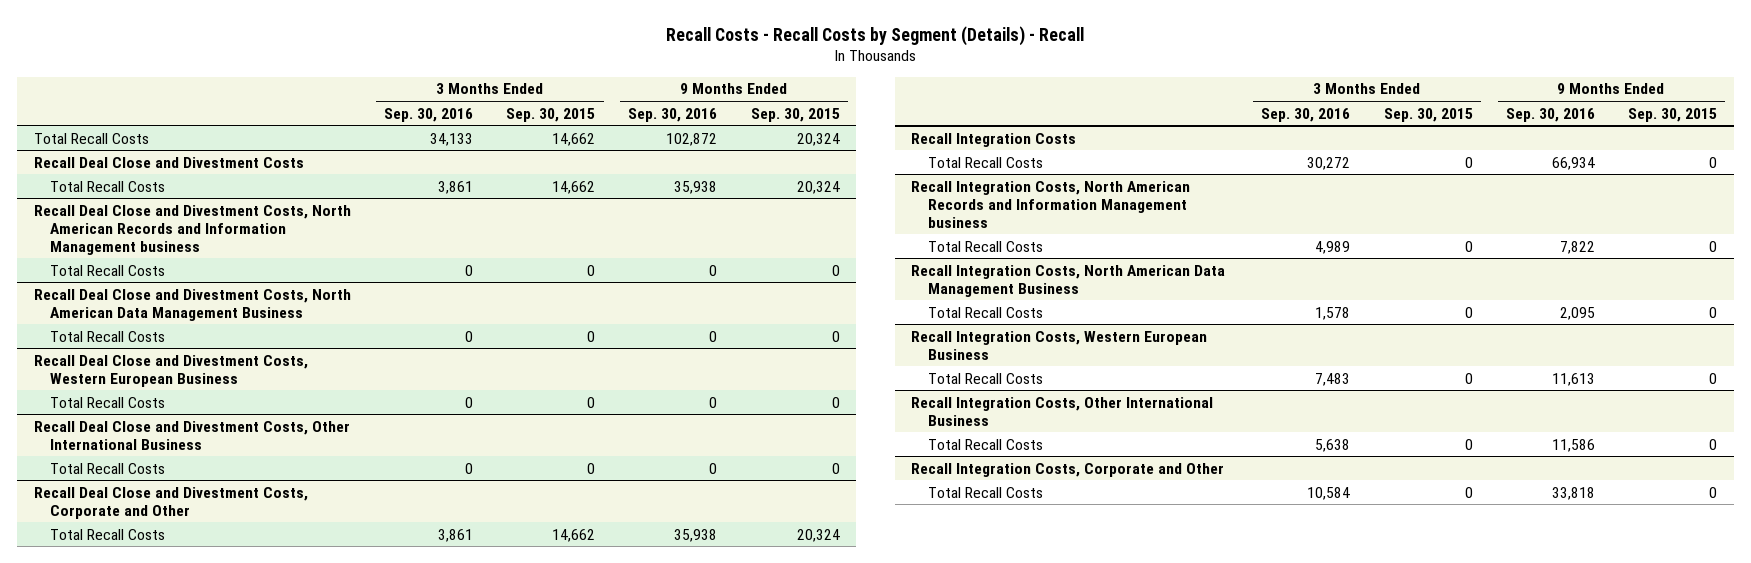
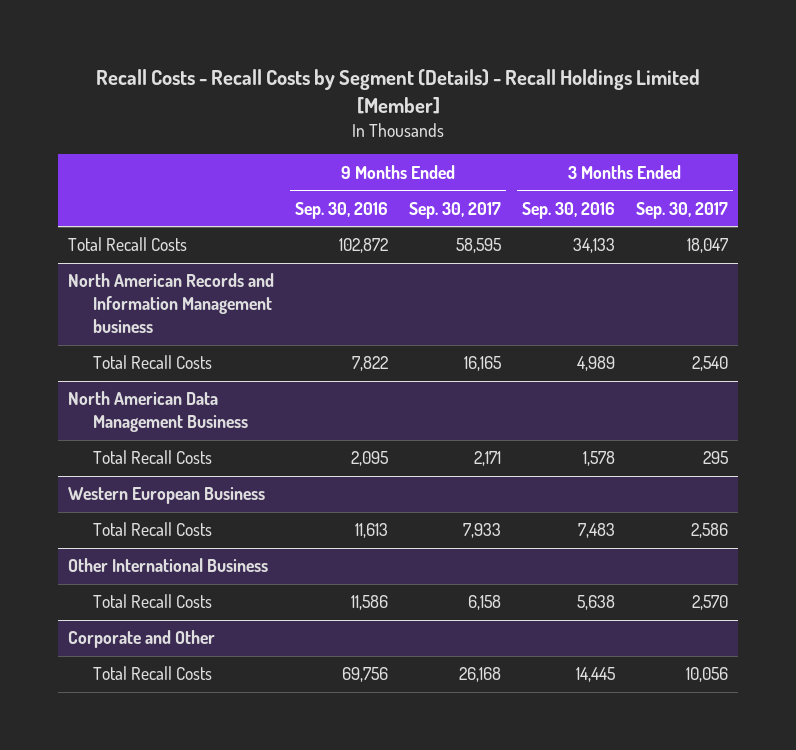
- Recall Costs - Recall Costs by Segment (Details) - Recall
+ Recall Costs - Recall Costs by Segment (Details) - Recall Holdings Limited [Member]
- | 3 Months Ended Sep. 30, 2016 | 3 Months Ended Sep. 30, 2015 | 9 Months Ended Sep. 30, 2016 | 9 Months Ended Sep. 30, 2015
+ | 9 Months Ended Sep. 30, 2016 | 9 Months Ended Sep. 30, 2017 | 3 Months Ended Sep. 30, 2016 | 3 Months Ended Sep. 30, 2017
- Recall Deal Close and Divestment Costs
- Total Recall Costs | 3,861 | 14,662 | 35,938 | 20,324
- Recall Deal Close and Divestment Costs, North American Records and Information Management business
- Total Recall Costs | 0 | 0 | 0 | 0
- Recall Deal Close and Divestment Costs, North American Data Management Business
- Total Recall Costs | 0 | 0 | 0 | 0
- Recall Deal Close and Divestment Costs, Western European Business
- Total Recall Costs | 0 | 0 | 0 | 0
- Recall Deal Close and Divestment Costs, Other International Business
- Total Recall Costs | 0 | 0 | 0 | 0
- Recall Deal Close and Divestment Costs, Corporate and Other
- Total Recall Costs | 3,861 | 14,662 | 35,938 | 20,324
- Recall Integration Costs
- Total Recall Costs | 30,272 | 0 | 66,934 | 0
- Recall Integration Costs, North American Records and Information Management business
+ North American Records and Information Management business
- Recall Integration Costs, North American Data Management Business
+ North American Data Management Business
- Recall Integration Costs, Western European Business
+ Western European Business
- Recall Integration Costs, Other International Business
+ Other International Business
- Recall Integration Costs, Corporate and Other
- Total Recall Costs | 10,584 | 0 | 33,818 | 0
+ Corporate and Other
+ Total Recall Costs | 69,756 | 26,168 | 14,445 | 10,056

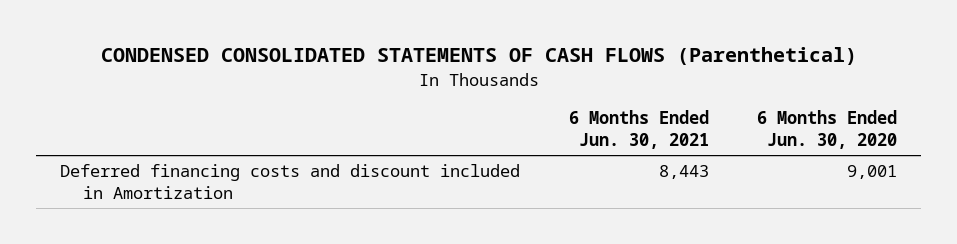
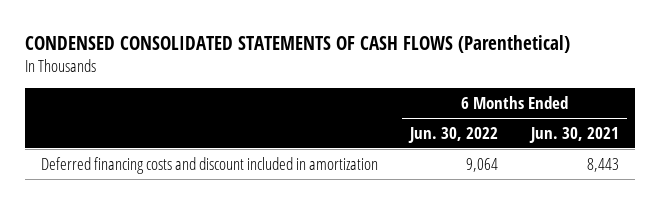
- | 6 Months Ended Jun. 30, 2021 | 6 Months Ended Jun. 30, 2020
+ | 6 Months Ended Jun. 30, 2022 | 6 Months Ended Jun. 30, 2021
- Deferred financing costs and discount included in Amortization | 8,443 | 9,001
+ Deferred financing costs and discount included in amortization | 9,064 | 8,443

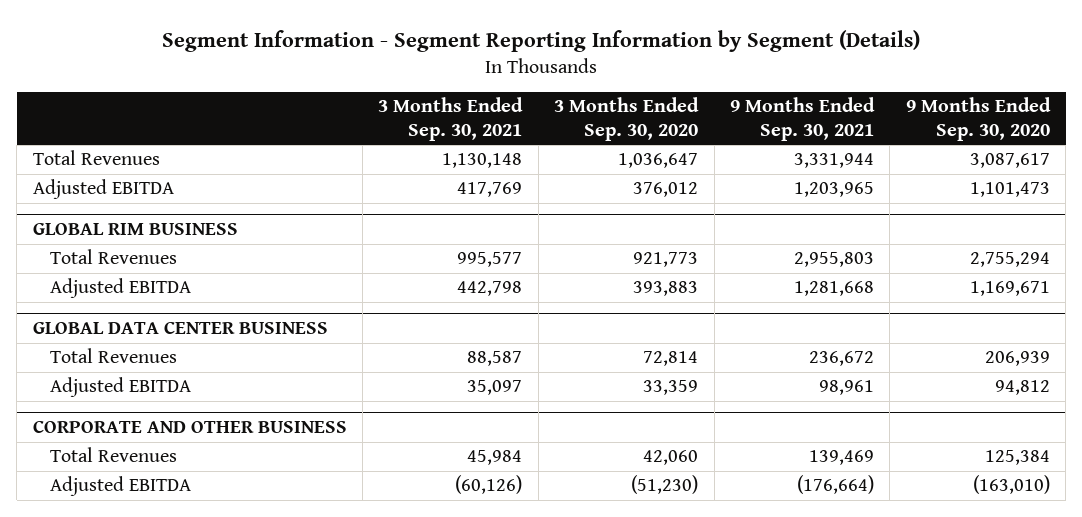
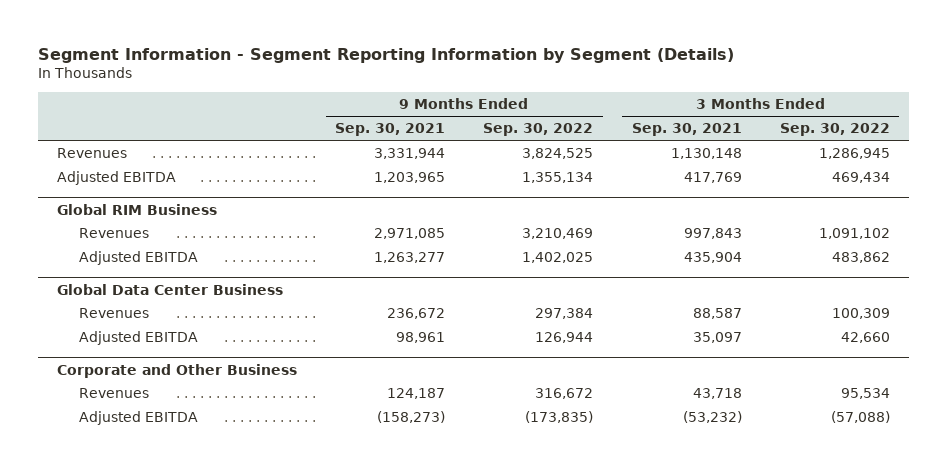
- | 3 Months Ended Sep. 30, 2021 | 3 Months Ended Sep. 30, 2020 | 9 Months Ended Sep. 30, 2021 | 9 Months Ended Sep. 30, 2020
+ | 9 Months Ended Sep. 30, 2021 | 9 Months Ended Sep. 30, 2022 | 3 Months Ended Sep. 30, 2021 | 3 Months Ended Sep. 30, 2022
- Total Revenues | 1,130,148 | 1,036,647 | 3,331,944 | 3,087,617
+ Revenues | 3,331,944 | 3,824,525 | 1,130,148 | 1,286,945
- GLOBAL RIM BUSINESS
- Total Revenues | 995,577 | 921,773 | 2,955,803 | 2,755,294
- Adjusted EBITDA | 442,798 | 393,883 | 1,281,668 | 1,169,671
- GLOBAL DATA CENTER BUSINESS
- Total Revenues | 88,587 | 72,814 | 236,672 | 206,939
+ Global RIM Business
+ Revenues | 2,971,085 | 3,210,469 | 997,843 | 1,091,102
+ Adjusted EBITDA | 1,263,277 | 1,402,025 | 435,904 | 483,862
+ Global Data Center Business
+ Revenues | 236,672 | 297,384 | 88,587 | 100,309
- CORPORATE AND OTHER BUSINESS
- Total Revenues | 45,984 | 42,060 | 139,469 | 125,384
- Adjusted EBITDA | (60,126) | (51,230) | (176,664) | (163,010)
+ Corporate and Other Business
+ Revenues | 124,187 | 316,672 | 43,718 | 95,534
+ Adjusted EBITDA | (158,273) | (173,835) | (53,232) | (57,088)

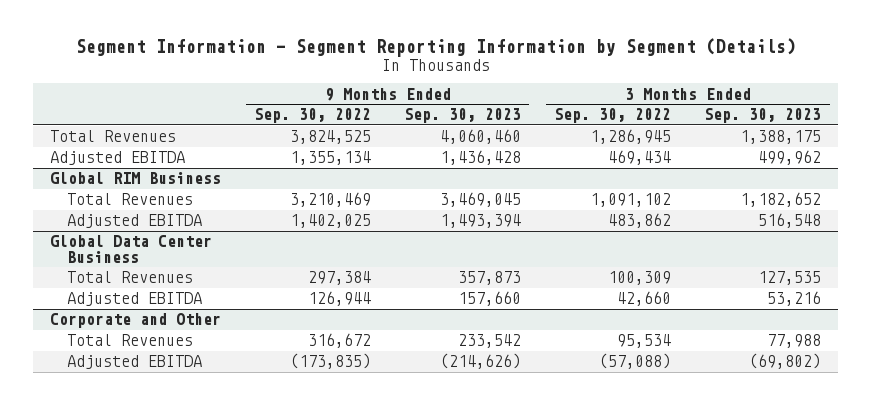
- | 9 Months Ended Sep. 30, 2021 | 9 Months Ended Sep. 30, 2022 | 3 Months Ended Sep. 30, 2021 | 3 Months Ended Sep. 30, 2022
+ | 9 Months Ended Sep. 30, 2022 | 9 Months Ended Sep. 30, 2023 | 3 Months Ended Sep. 30, 2022 | 3 Months Ended Sep. 30, 2023
- Revenues | 3,331,944 | 3,824,525 | 1,130,148 | 1,286,945
+ Total Revenues | 3,824,525 | 4,060,460 | 1,286,945 | 1,388,175
@ Global RIM Business
- Revenues | 2,971,085 | 3,210,469 | 997,843 | 1,091,102
+ Total Revenues | 3,210,469 | 3,469,045 | 1,091,102 | 1,182,652
@ Global Data Center Business
- Revenues | 236,672 | 297,384 | 88,587 | 100,309
+ Total Revenues | 297,384 | 357,873 | 100,309 | 127,535
- Corporate and Other Business
- Revenues | 124,187 | 316,672 | 43,718 | 95,534
+ Corporate and Other
+ Total Revenues | 316,672 | 233,542 | 95,534 | 77,988

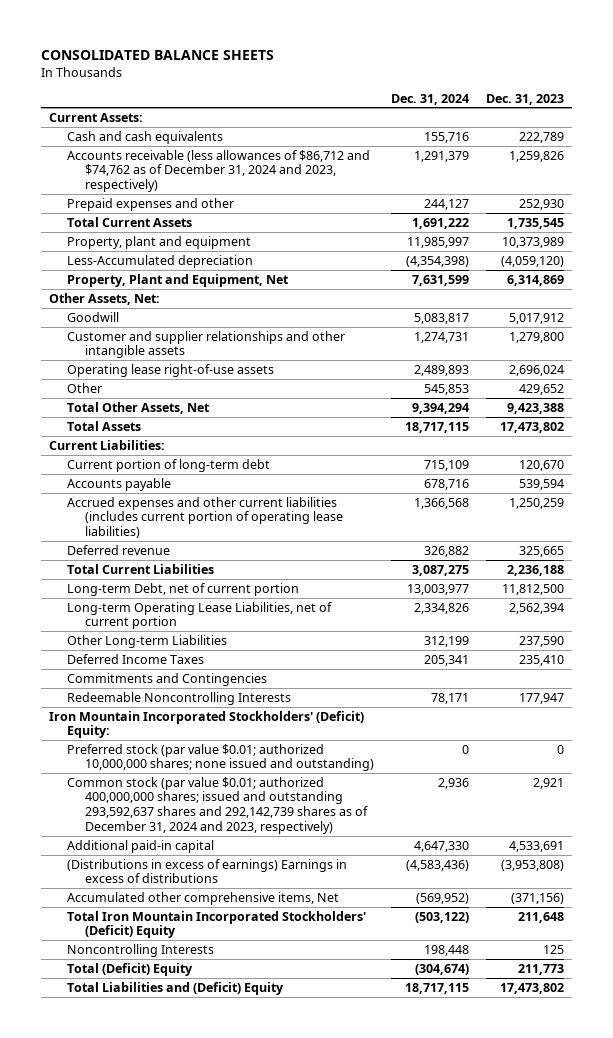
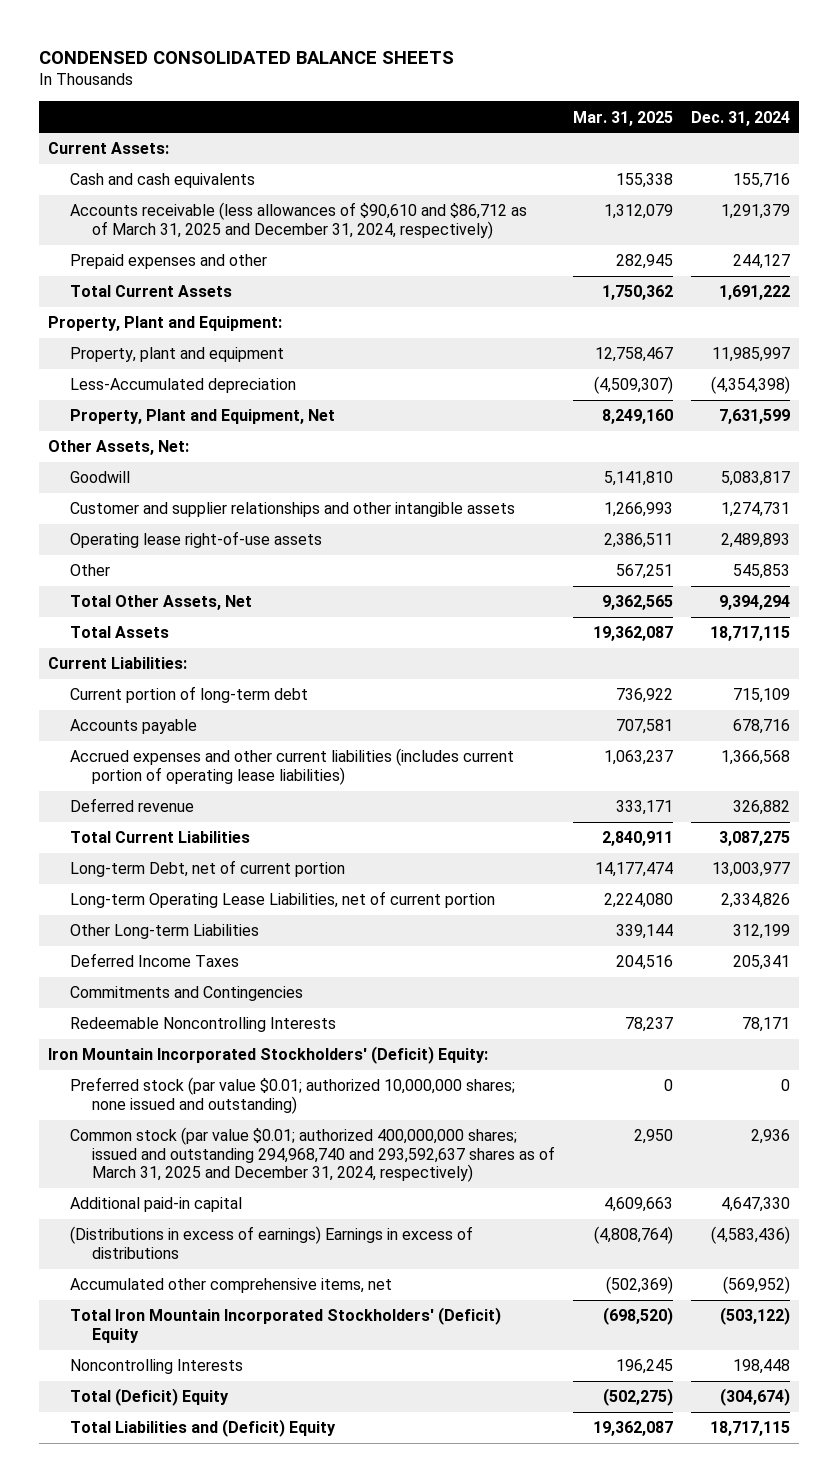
- CONSOLIDATED BALANCE SHEETS
+ CONDENSED CONSOLIDATED BALANCE SHEETS
- | Dec. 31, 2024 | Dec. 31, 2023
+ | Mar. 31, 2025 | Dec. 31, 2024
- Accounts receivable (less allowances of $86,712 and $74,762 as of December 31, 2024 and 2023, respectively) | 1,291,379 | 1,259,826
+ Accounts receivable (less allowances of $90,610 and $86,712 as of March 31, 2025 and December 31, 2024, respectively) | 1,312,079 | 1,291,379
+ Property, Plant and Equipment:
- Common stock (par value $0.01; authorized 400,000,000 shares; issued and outstanding 293,592,637 shares and 292,142,739 shares as of December 31, 2024 and 2023, respectively) | 2,936 | 2,921
+ Common stock (par value $0.01; authorized 400,000,000 shares; issued and outstanding 294,968,740 and 293,592,637 shares as of March 31, 2025 and December 31, 2024, respectively) | 2,950 | 2,936
- Accumulated other comprehensive items, Net | (569,952) | (371,156)
+ Accumulated other comprehensive items, net | (502,369) | (569,952)

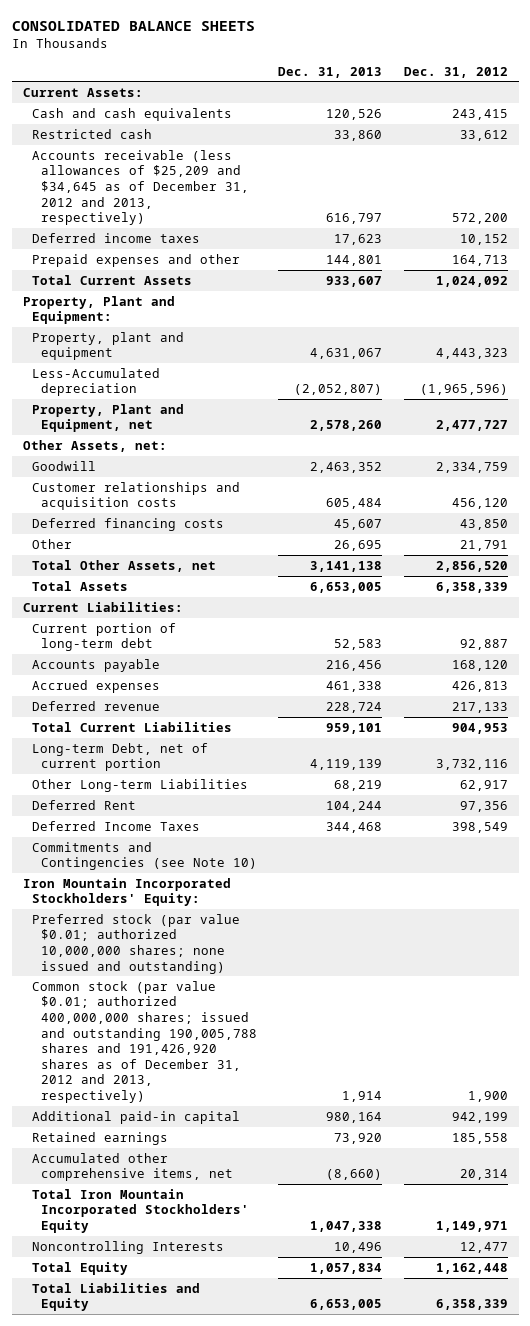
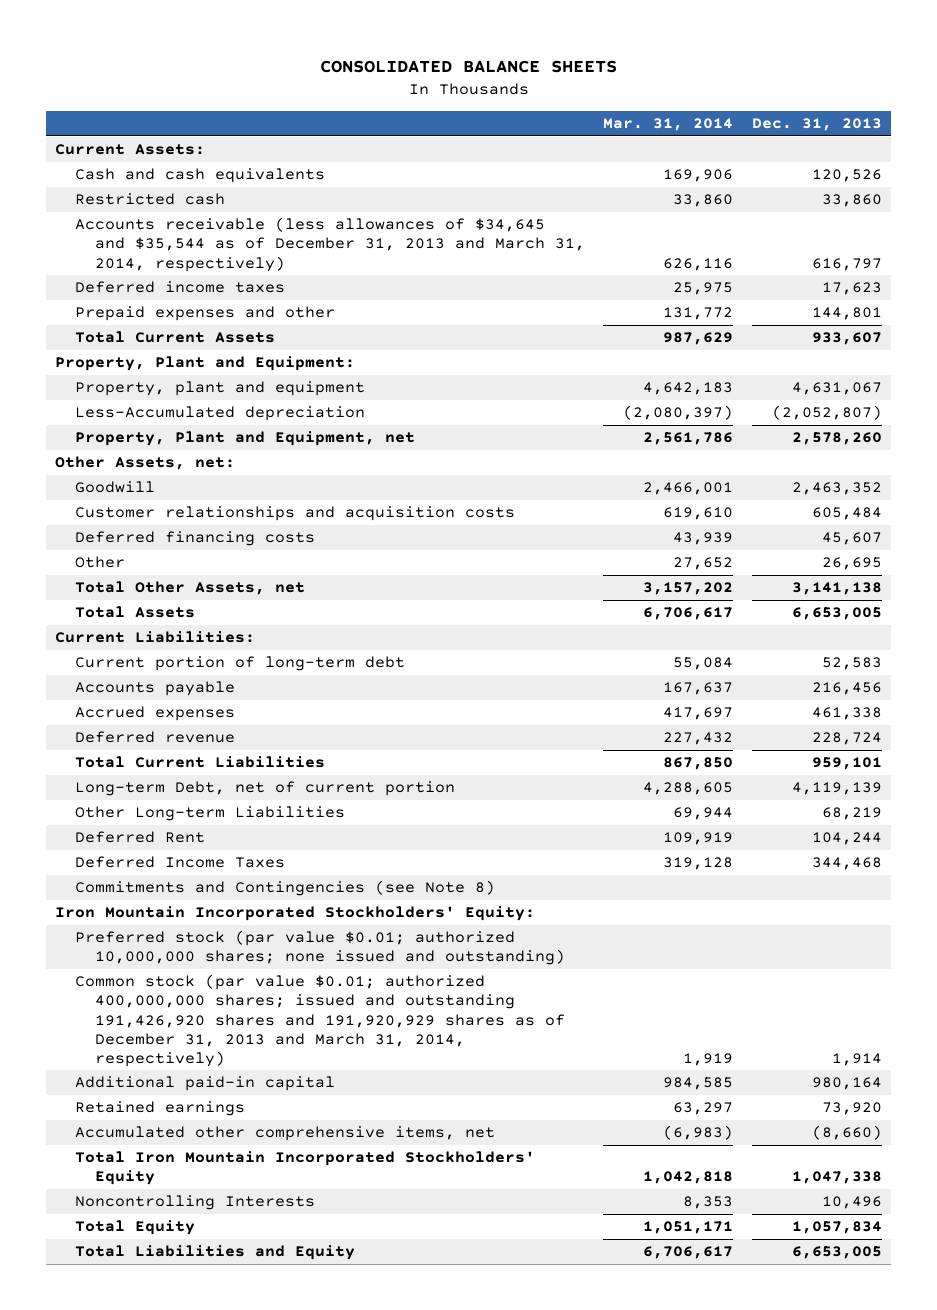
- | Dec. 31, 2013 | Dec. 31, 2012
+ | Mar. 31, 2014 | Dec. 31, 2013
- Accounts receivable (less allowances of $25,209 and $34,645 as of December 31, 2012 and 2013, respectively) | 616,797 | 572,200
+ Accounts receivable (less allowances of $34,645 and $35,544 as of December 31, 2013 and March 31, 2014, respectively) | 626,116 | 616,797
- Commitments and Contingencies (see Note 10)
+ Commitments and Contingencies (see Note 8)
- Common stock (par value $0.01; authorized 400,000,000 shares; issued and outstanding 190,005,788 shares and 191,426,920 shares as of December 31, 2012 and 2013, respectively) | 1,914 | 1,900
+ Common stock (par value $0.01; authorized 400,000,000 shares; issued and outstanding 191,426,920 shares and 191,920,929 shares as of December 31, 2013 and March 31, 2014, respectively) | 1,919 | 1,914

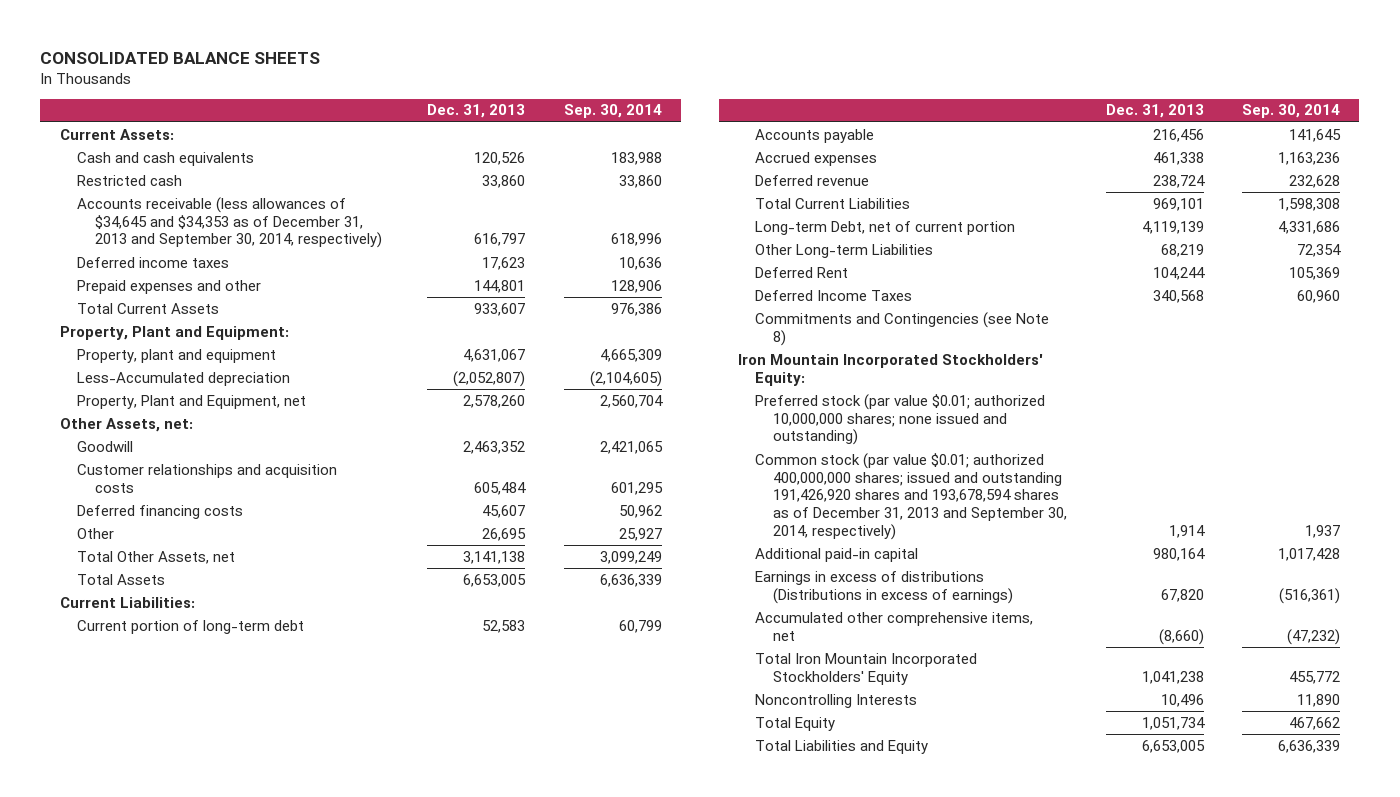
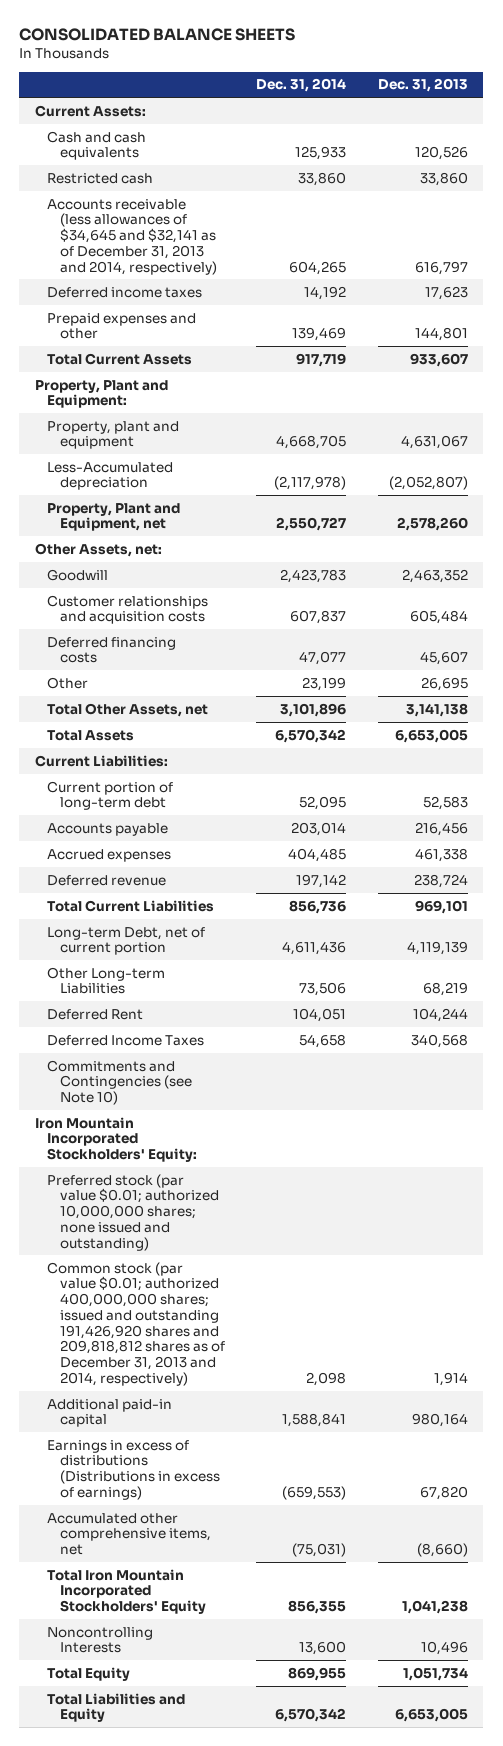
- | Dec. 31, 2013 | Sep. 30, 2014
+ | Dec. 31, 2014 | Dec. 31, 2013
- Accounts receivable (less allowances of $34,645 and $34,353 as of December 31, 2013 and September 30, 2014, respectively) | 616,797 | 618,996
+ Accounts receivable (less allowances of $34,645 and $32,141 as of December 31, 2013 and 2014, respectively) | 604,265 | 616,797
- Commitments and Contingencies (see Note 8)
+ Commitments and Contingencies (see Note 10)
- Common stock (par value $0.01; authorized 400,000,000 shares; issued and outstanding 191,426,920 shares and 193,678,594 shares as of December 31, 2013 and September 30, 2014, respectively) | 1,914 | 1,937
+ Common stock (par value $0.01; authorized 400,000,000 shares; issued and outstanding 191,426,920 shares and 209,818,812 shares as of December 31, 2013 and 2014, respectively) | 2,098 | 1,914

